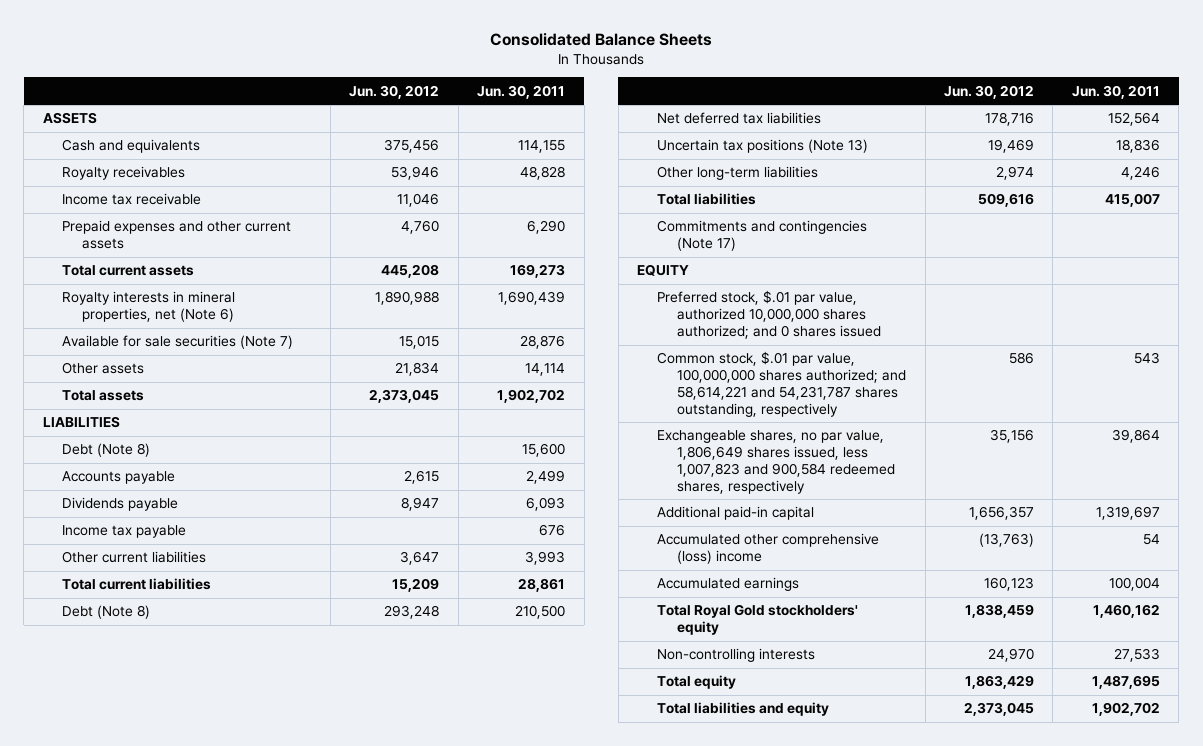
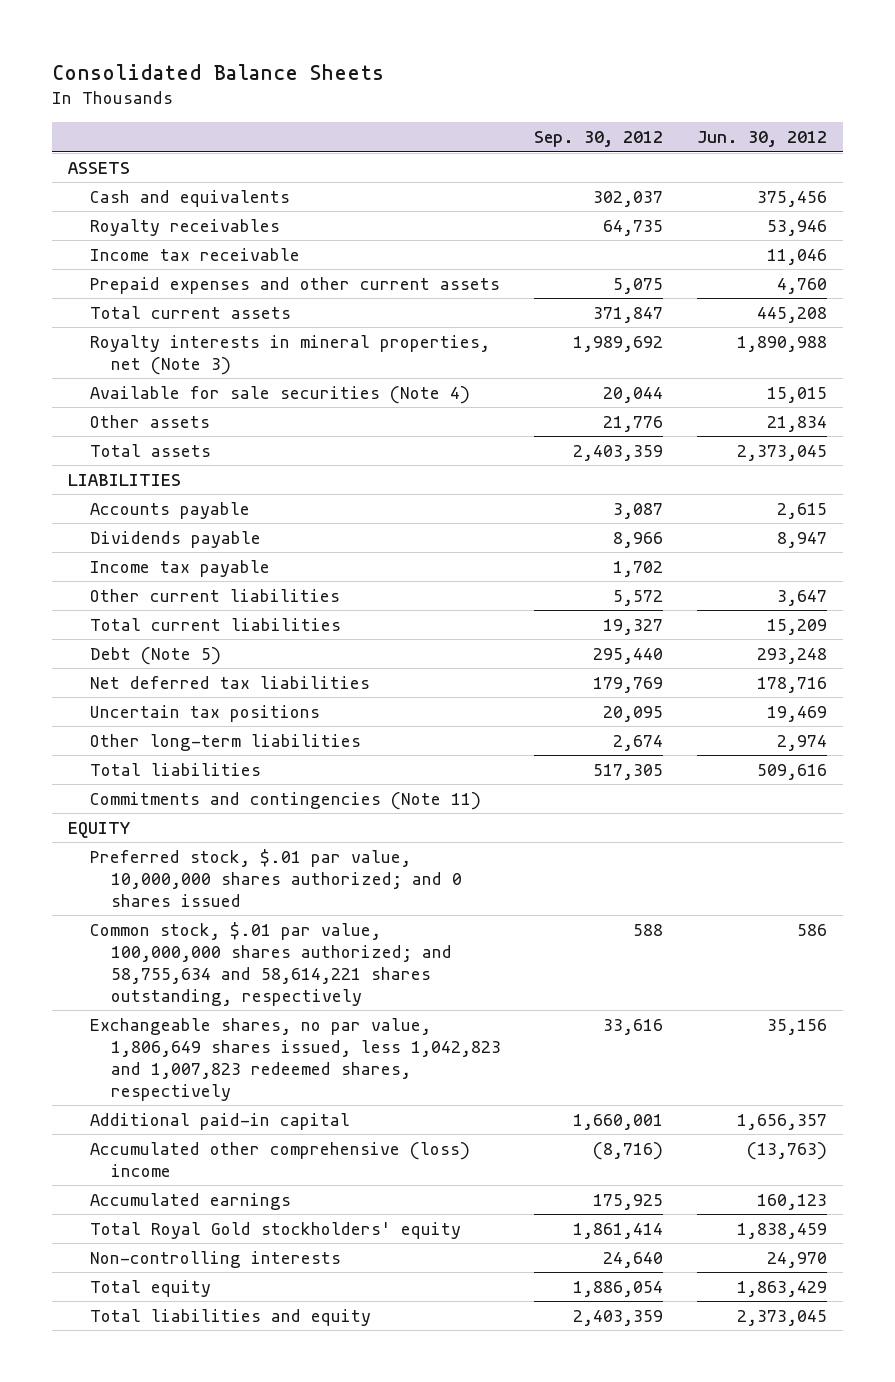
- | Jun. 30, 2012 | Jun. 30, 2011
+ | Sep. 30, 2012 | Jun. 30, 2012
- Royalty interests in mineral properties, net (Note 6) | 1,890,988 | 1,690,439
- Available for sale securities (Note 7) | 15,015 | 28,876
+ Royalty interests in mineral properties, net (Note 3) | 1,989,692 | 1,890,988
+ Available for sale securities (Note 4) | 20,044 | 15,015
- Debt (Note 8) | | 15,600
- Debt (Note 8) | 293,248 | 210,500
+ Debt (Note 5) | 295,440 | 293,248
- Uncertain tax positions (Note 13) | 19,469 | 18,836
+ Uncertain tax positions | 20,095 | 19,469
- Commitments and contingencies (Note 17)
+ Commitments and contingencies (Note 11)
- Preferred stock, $.01 par value, authorized 10,000,000 shares authorized; and 0 shares issued
- Common stock, $.01 par value, 100,000,000 shares authorized; and 58,614,221 and 54,231,787 shares outstanding, respectively | 586 | 543
- Exchangeable shares, no par value, 1,806,649 shares issued, less 1,007,823 and 900,584 redeemed shares, respectively | 35,156 | 39,864
+ Preferred stock, $.01 par value, 10,000,000 shares authorized; and 0 shares issued
+ Common stock, $.01 par value, 100,000,000 shares authorized; and 58,755,634 and 58,614,221 shares outstanding, respectively | 588 | 586
+ Exchangeable shares, no par value, 1,806,649 shares issued, less 1,042,823 and 1,007,823 redeemed shares, respectively | 33,616 | 35,156

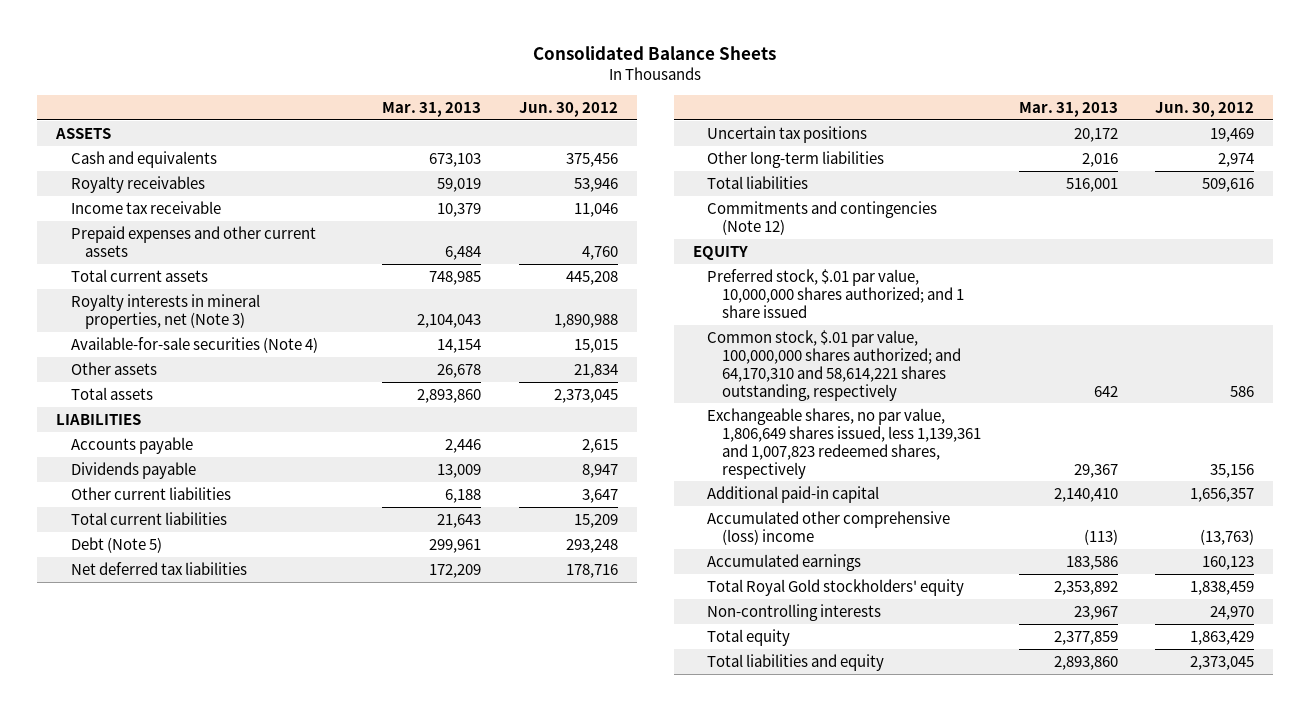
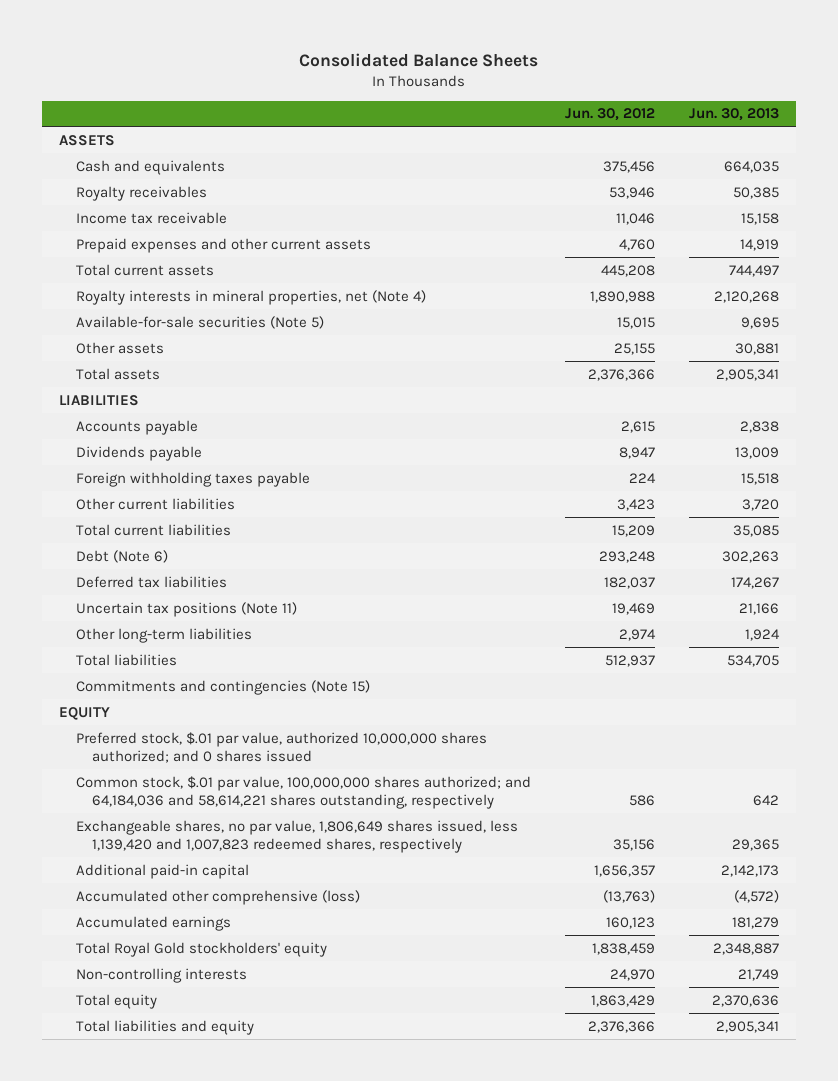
- | Mar. 31, 2013 | Jun. 30, 2012
+ | Jun. 30, 2012 | Jun. 30, 2013
- Royalty interests in mineral properties, net (Note 3) | 2,104,043 | 1,890,988
- Available-for-sale securities (Note 4) | 14,154 | 15,015
- Other assets | 26,678 | 21,834
- Total assets | 2,893,860 | 2,373,045
+ Royalty interests in mineral properties, net (Note 4) | 1,890,988 | 2,120,268
+ Available-for-sale securities (Note 5) | 15,015 | 9,695
+ Other assets | 25,155 | 30,881
+ Total assets | 2,376,366 | 2,905,341
- Other current liabilities | 6,188 | 3,647
+ Foreign withholding taxes payable | 224 | 15,518
+ Other current liabilities | 3,423 | 3,720
- Debt (Note 5) | 299,961 | 293,248
- Net deferred tax liabilities | 172,209 | 178,716
- Uncertain tax positions | 20,172 | 19,469
+ Debt (Note 6) | 293,248 | 302,263
+ Deferred tax liabilities | 182,037 | 174,267
+ Uncertain tax positions (Note 11) | 19,469 | 21,166
- Total liabilities | 516,001 | 509,616
- Commitments and contingencies (Note 12)
+ Total liabilities | 512,937 | 534,705
+ Commitments and contingencies (Note 15)
- Preferred stock, $.01 par value, 10,000,000 shares authorized; and 1 share issued
- Common stock, $.01 par value, 100,000,000 shares authorized; and 64,170,310 and 58,614,221 shares outstanding, respectively | 642 | 586
- Exchangeable shares, no par value, 1,806,649 shares issued, less 1,139,361 and 1,007,823 redeemed shares, respectively | 29,367 | 35,156
+ Preferred stock, $.01 par value, authorized 10,000,000 shares authorized; and 0 shares issued
+ Common stock, $.01 par value, 100,000,000 shares authorized; and 64,184,036 and 58,614,221 shares outstanding, respectively | 586 | 642
+ Exchangeable shares, no par value, 1,806,649 shares issued, less 1,139,420 and 1,007,823 redeemed shares, respectively | 35,156 | 29,365
- Accumulated other comprehensive (loss) income | (113) | (13,763)
+ Accumulated other comprehensive (loss) | (13,763) | (4,572)
- Total liabilities and equity | 2,893,860 | 2,373,045
+ Total liabilities and equity | 2,376,366 | 2,905,341

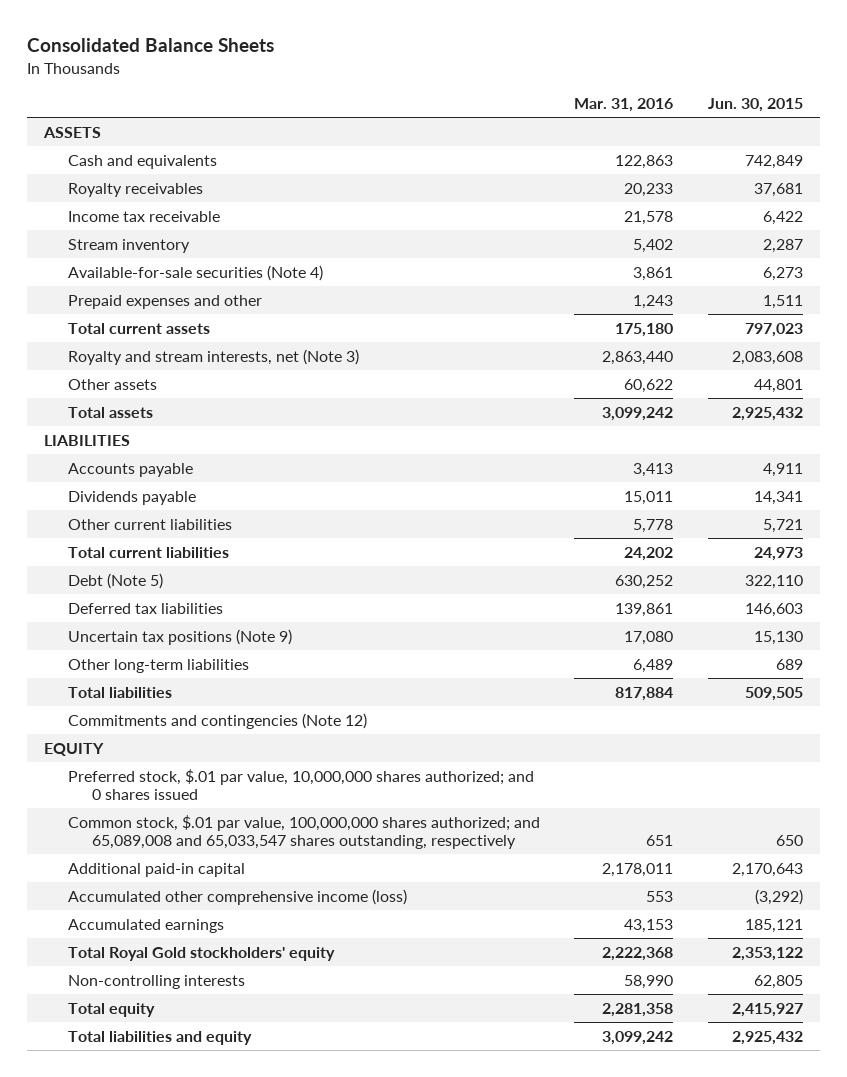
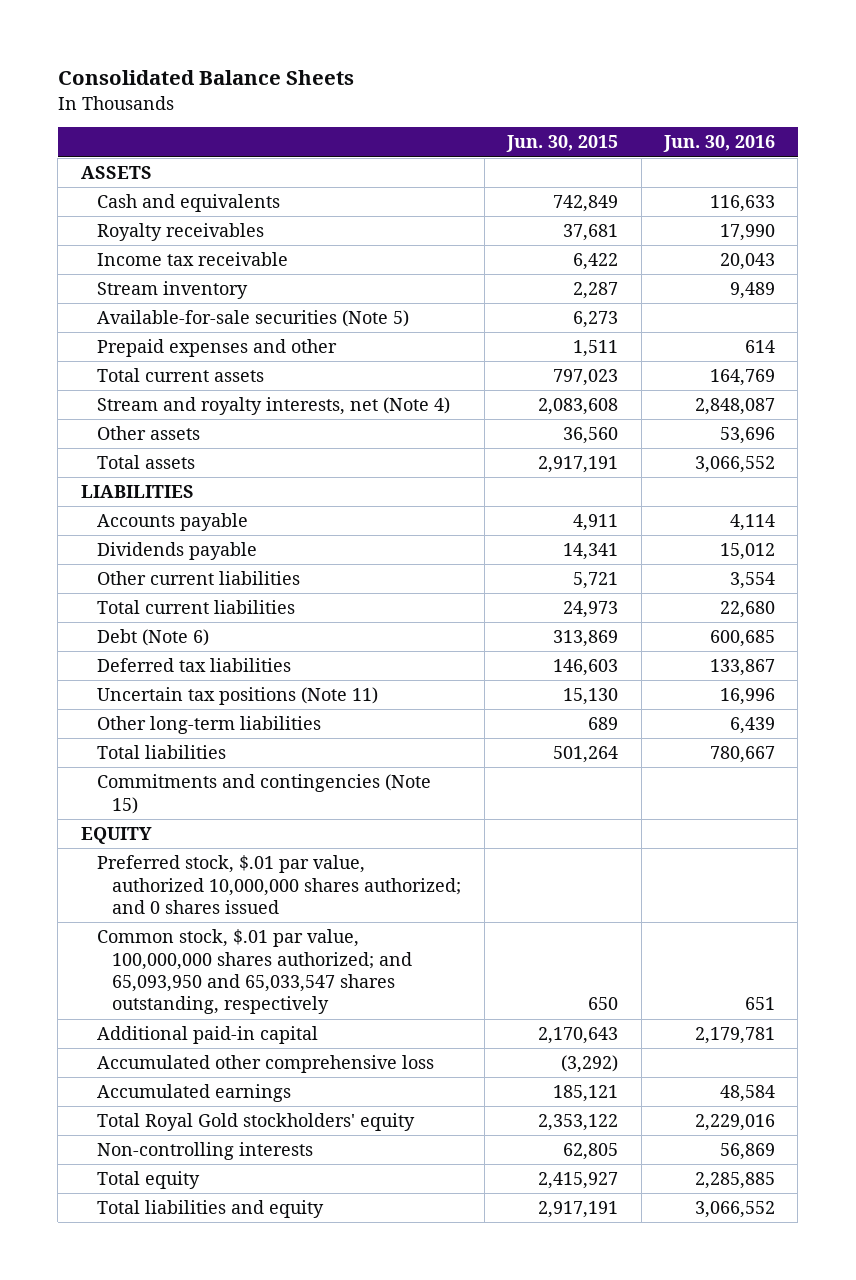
- | Mar. 31, 2016 | Jun. 30, 2015
+ | Jun. 30, 2015 | Jun. 30, 2016
- Available-for-sale securities (Note 4) | 3,861 | 6,273
+ Available-for-sale securities (Note 5) | 6,273 |
- Royalty and stream interests, net (Note 3) | 2,863,440 | 2,083,608
- Other assets | 60,622 | 44,801
- Total assets | 3,099,242 | 2,925,432
+ Stream and royalty interests, net (Note 4) | 2,083,608 | 2,848,087
+ Other assets | 36,560 | 53,696
+ Total assets | 2,917,191 | 3,066,552
- Debt (Note 5) | 630,252 | 322,110
+ Debt (Note 6) | 313,869 | 600,685
- Uncertain tax positions (Note 9) | 17,080 | 15,130
+ Uncertain tax positions (Note 11) | 15,130 | 16,996
- Total liabilities | 817,884 | 509,505
- Commitments and contingencies (Note 12)
+ Total liabilities | 501,264 | 780,667
+ Commitments and contingencies (Note 15)
- Preferred stock, $.01 par value, 10,000,000 shares authorized; and 0 shares issued
- Common stock, $.01 par value, 100,000,000 shares authorized; and 65,089,008 and 65,033,547 shares outstanding, respectively | 651 | 650
+ Preferred stock, $.01 par value, authorized 10,000,000 shares authorized; and 0 shares issued
+ Common stock, $.01 par value, 100,000,000 shares authorized; and 65,093,950 and 65,033,547 shares outstanding, respectively | 650 | 651
- Accumulated other comprehensive income (loss) | 553 | (3,292)
+ Accumulated other comprehensive loss | (3,292) |
- Total liabilities and equity | 3,099,242 | 2,925,432
+ Total liabilities and equity | 2,917,191 | 3,066,552

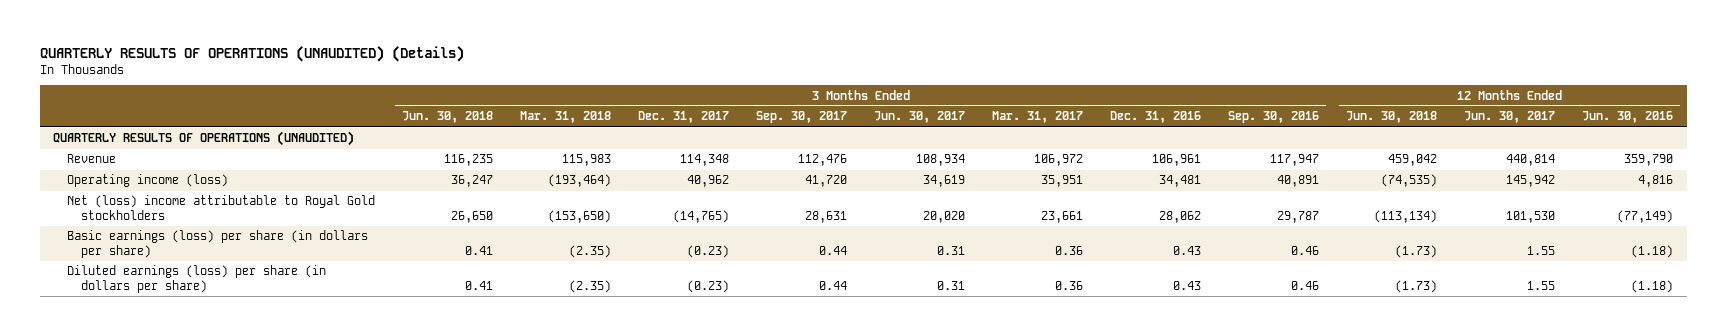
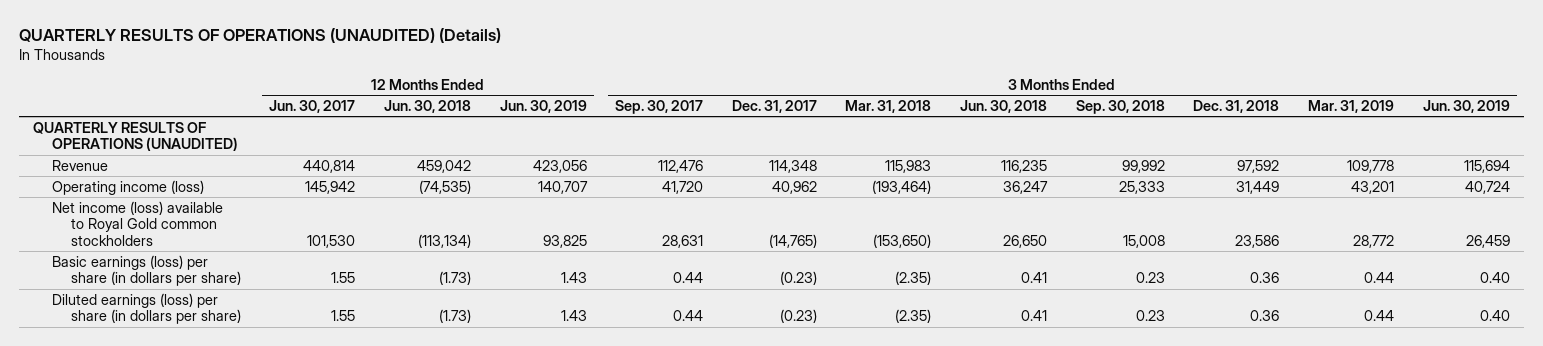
- | 3 Months Ended Jun. 30, 2018 | 3 Months Ended Mar. 31, 2018 | 3 Months Ended Dec. 31, 2017 | 3 Months Ended Sep. 30, 2017 | 3 Months Ended Jun. 30, 2017 | 3 Months Ended Mar. 31, 2017 | 3 Months Ended Dec. 31, 2016 | 3 Months Ended Sep. 30, 2016 | 12 Months Ended Jun. 30, 2018 | 12 Months Ended Jun. 30, 2017 | 12 Months Ended Jun. 30, 2016
+ | 12 Months Ended Jun. 30, 2017 | 12 Months Ended Jun. 30, 2018 | 12 Months Ended Jun. 30, 2019 | 3 Months Ended Sep. 30, 2017 | 3 Months Ended Dec. 31, 2017 | 3 Months Ended Mar. 31, 2018 | 3 Months Ended Jun. 30, 2018 | 3 Months Ended Sep. 30, 2018 | 3 Months Ended Dec. 31, 2018 | 3 Months Ended Mar. 31, 2019 | 3 Months Ended Jun. 30, 2019
- Net (loss) income attributable to Royal Gold stockholders | 26,650 | (153,650) | (14,765) | 28,631 | 20,020 | 23,661 | 28,062 | 29,787 | (113,134) | 101,530 | (77,149)
+ Net income (loss) available to Royal Gold common stockholders | 101,530 | (113,134) | 93,825 | 28,631 | (14,765) | (153,650) | 26,650 | 15,008 | 23,586 | 28,772 | 26,459

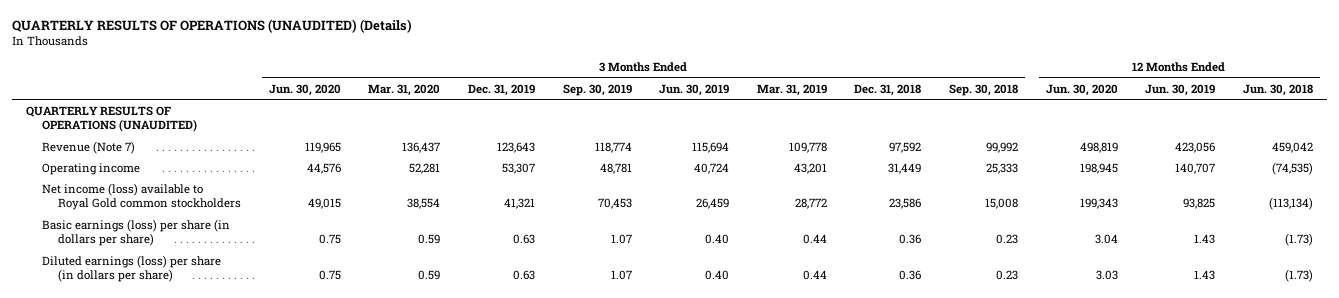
- | 12 Months Ended Jun. 30, 2017 | 12 Months Ended Jun. 30, 2018 | 12 Months Ended Jun. 30, 2019 | 3 Months Ended Sep. 30, 2017 | 3 Months Ended Dec. 31, 2017 | 3 Months Ended Mar. 31, 2018 | 3 Months Ended Jun. 30, 2018 | 3 Months Ended Sep. 30, 2018 | 3 Months Ended Dec. 31, 2018 | 3 Months Ended Mar. 31, 2019 | 3 Months Ended Jun. 30, 2019
+ | 3 Months Ended Jun. 30, 2020 | 3 Months Ended Mar. 31, 2020 | 3 Months Ended Dec. 31, 2019 | 3 Months Ended Sep. 30, 2019 | 3 Months Ended Jun. 30, 2019 | 3 Months Ended Mar. 31, 2019 | 3 Months Ended Dec. 31, 2018 | 3 Months Ended Sep. 30, 2018 | 12 Months Ended Jun. 30, 2020 | 12 Months Ended Jun. 30, 2019 | 12 Months Ended Jun. 30, 2018
- Revenue | 440,814 | 459,042 | 423,056 | 112,476 | 114,348 | 115,983 | 116,235 | 99,992 | 97,592 | 109,778 | 115,694
- Operating income (loss) | 145,942 | (74,535) | 140,707 | 41,720 | 40,962 | (193,464) | 36,247 | 25,333 | 31,449 | 43,201 | 40,724
+ Revenue (Note 7) | 119,965 | 136,437 | 123,643 | 118,774 | 115,694 | 109,778 | 97,592 | 99,992 | 498,819 | 423,056 | 459,042
+ Operating income | 44,576 | 52,281 | 53,307 | 48,781 | 40,724 | 43,201 | 31,449 | 25,333 | 198,945 | 140,707 | (74,535)

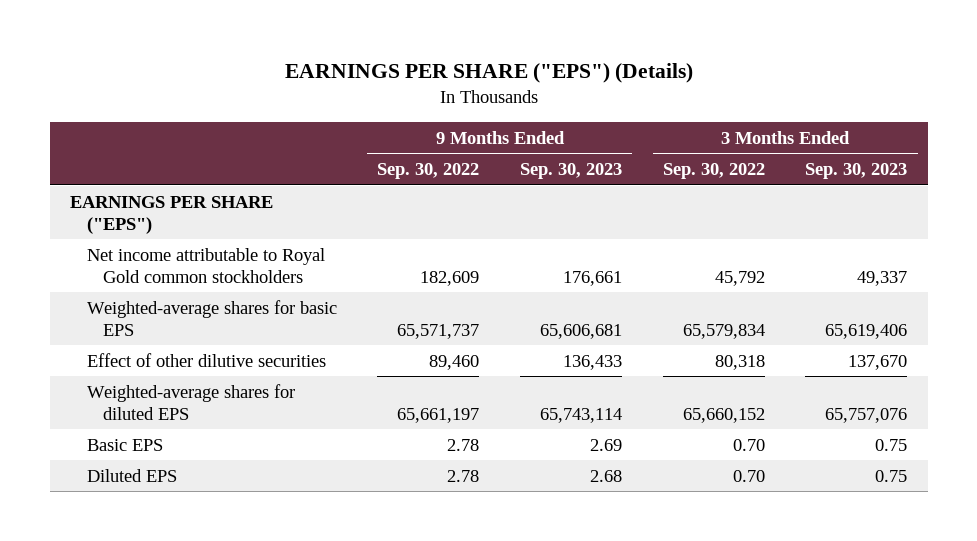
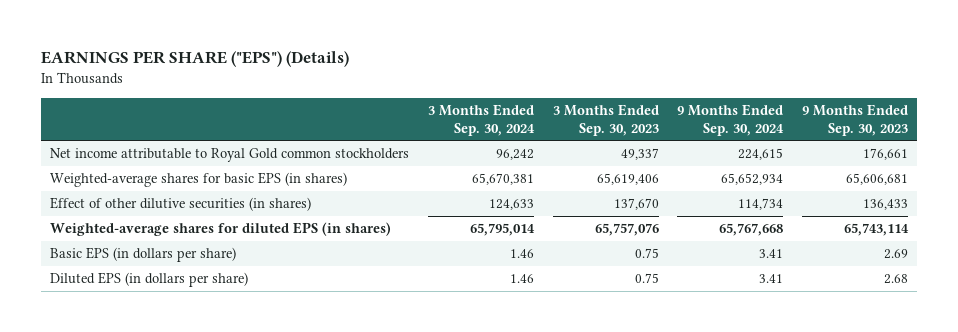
- | 9 Months Ended Sep. 30, 2022 | 9 Months Ended Sep. 30, 2023 | 3 Months Ended Sep. 30, 2022 | 3 Months Ended Sep. 30, 2023
+ | 3 Months Ended Sep. 30, 2024 | 3 Months Ended Sep. 30, 2023 | 9 Months Ended Sep. 30, 2024 | 9 Months Ended Sep. 30, 2023
- EARNINGS PER SHARE ("EPS")
- Weighted-average shares for basic EPS | 65,571,737 | 65,606,681 | 65,579,834 | 65,619,406
- Effect of other dilutive securities | 89,460 | 136,433 | 80,318 | 137,670
- Weighted-average shares for diluted EPS | 65,661,197 | 65,743,114 | 65,660,152 | 65,757,076
- Basic EPS | 2.78 | 2.69 | 0.70 | 0.75
- Diluted EPS | 2.78 | 2.68 | 0.70 | 0.75
+ Weighted-average shares for basic EPS (in shares) | 65,670,381 | 65,619,406 | 65,652,934 | 65,606,681
+ Effect of other dilutive securities (in shares) | 124,633 | 137,670 | 114,734 | 136,433
+ Weighted-average shares for diluted EPS (in shares) | 65,795,014 | 65,757,076 | 65,767,668 | 65,743,114
+ Basic EPS (in dollars per share) | 1.46 | 0.75 | 3.41 | 2.69
+ Diluted EPS (in dollars per share) | 1.46 | 0.75 | 3.41 | 2.68

